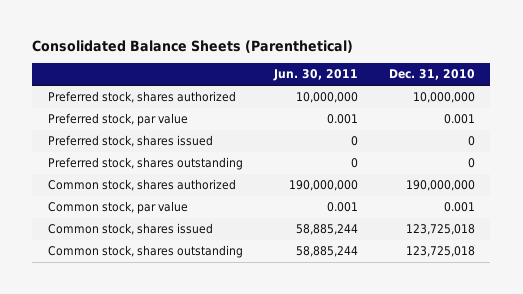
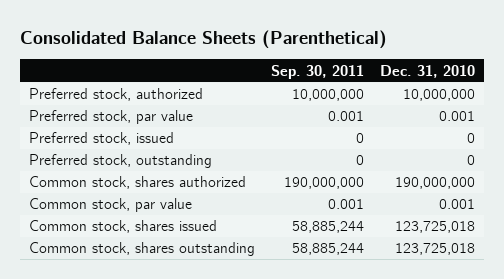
- | Jun. 30, 2011 | Dec. 31, 2010
+ | Sep. 30, 2011 | Dec. 31, 2010
- Preferred stock, shares authorized | 10,000,000 | 10,000,000
+ Preferred stock, authorized | 10,000,000 | 10,000,000
- Preferred stock, shares issued | 0 | 0
- Preferred stock, shares outstanding | 0 | 0
+ Preferred stock, issued | 0 | 0
+ Preferred stock, outstanding | 0 | 0

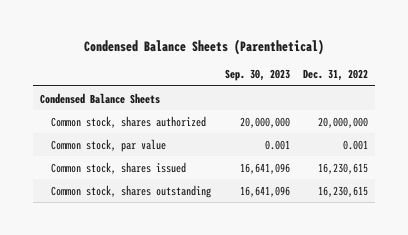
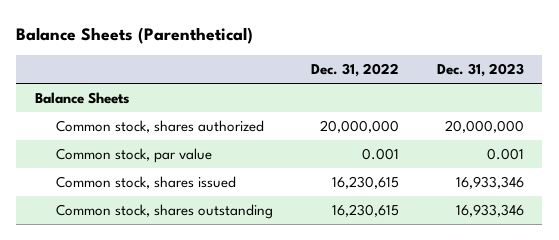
- Condensed Balance Sheets (Parenthetical)
+ Balance Sheets (Parenthetical)
- | Sep. 30, 2023 | Dec. 31, 2022
+ | Dec. 31, 2022 | Dec. 31, 2023
- Condensed Balance Sheets
+ Balance Sheets

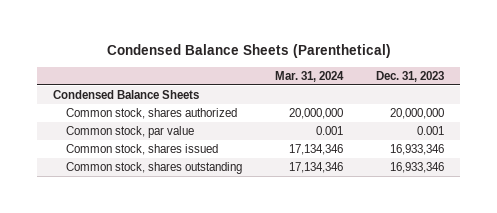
- Balance Sheets (Parenthetical)
+ Condensed Balance Sheets (Parenthetical)
- | Dec. 31, 2022 | Dec. 31, 2023
+ | Mar. 31, 2024 | Dec. 31, 2023
- Balance Sheets
+ Condensed Balance Sheets

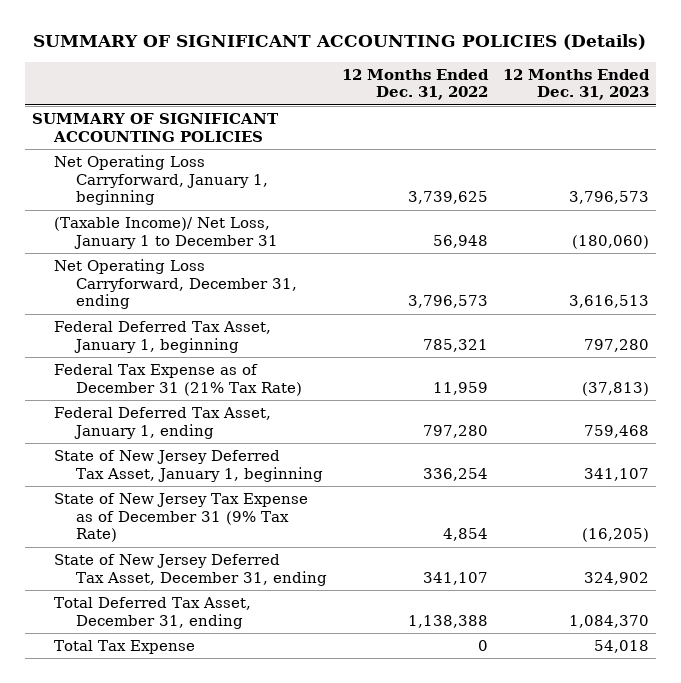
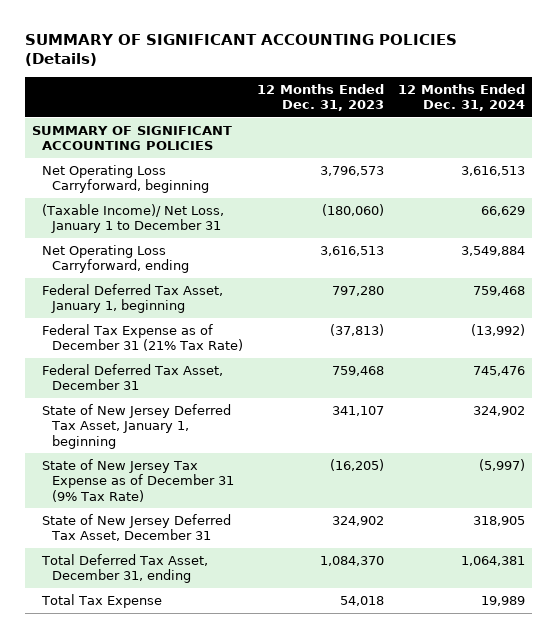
- | 12 Months Ended Dec. 31, 2022 | 12 Months Ended Dec. 31, 2023
+ | 12 Months Ended Dec. 31, 2023 | 12 Months Ended Dec. 31, 2024
- Net Operating Loss Carryforward, January 1, beginning | 3,739,625 | 3,796,573
+ Net Operating Loss Carryforward, beginning | 3,796,573 | 3,616,513
- Net Operating Loss Carryforward, December 31, ending | 3,796,573 | 3,616,513
+ Net Operating Loss Carryforward, ending | 3,616,513 | 3,549,884
- Federal Deferred Tax Asset, January 1, ending | 797,280 | 759,468
+ Federal Deferred Tax Asset, December 31 | 759,468 | 745,476
- State of New Jersey Deferred Tax Asset, December 31, ending | 341,107 | 324,902
+ State of New Jersey Deferred Tax Asset, December 31 | 324,902 | 318,905

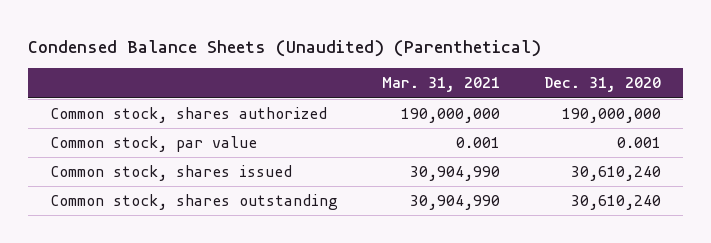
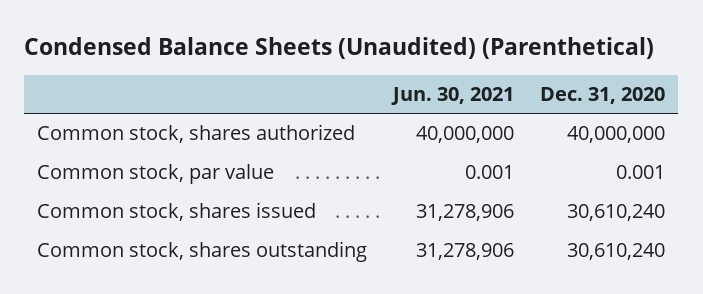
- | Mar. 31, 2021 | Dec. 31, 2020
+ | Jun. 30, 2021 | Dec. 31, 2020
- Common stock, shares authorized | 190,000,000 | 190,000,000
+ Common stock, shares authorized | 40,000,000 | 40,000,000

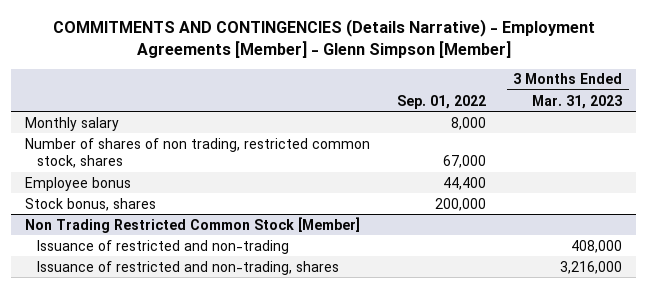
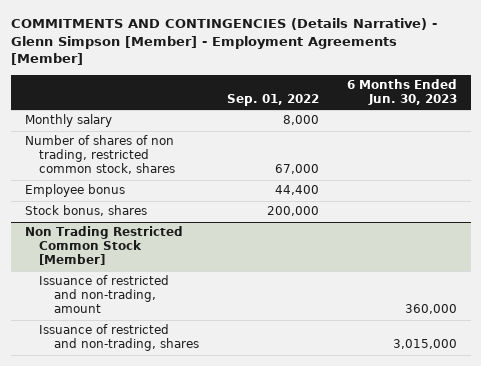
- COMMITMENTS AND CONTINGENCIES (Details Narrative) - Employment Agreements [Member] - Glenn Simpson [Member]
+ COMMITMENTS AND CONTINGENCIES (Details Narrative) - Glenn Simpson [Member] - Employment Agreements [Member]
- | Sep. 01, 2022 | 3 Months Ended Mar. 31, 2023
+ | Sep. 01, 2022 | 6 Months Ended Jun. 30, 2023
@ Non Trading Restricted Common Stock [Member]
- Issuance of restricted and non-trading | | 408,000
+ Issuance of restricted and non-trading, amount | | 360,000

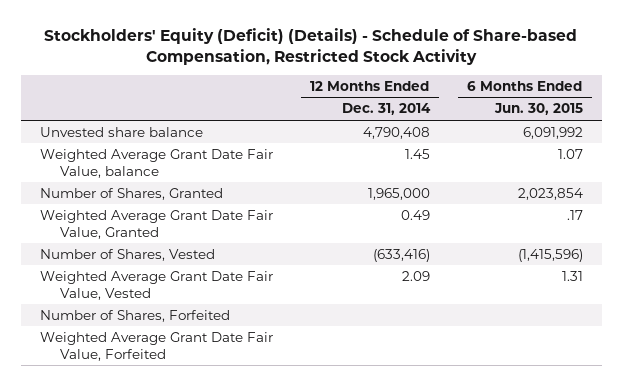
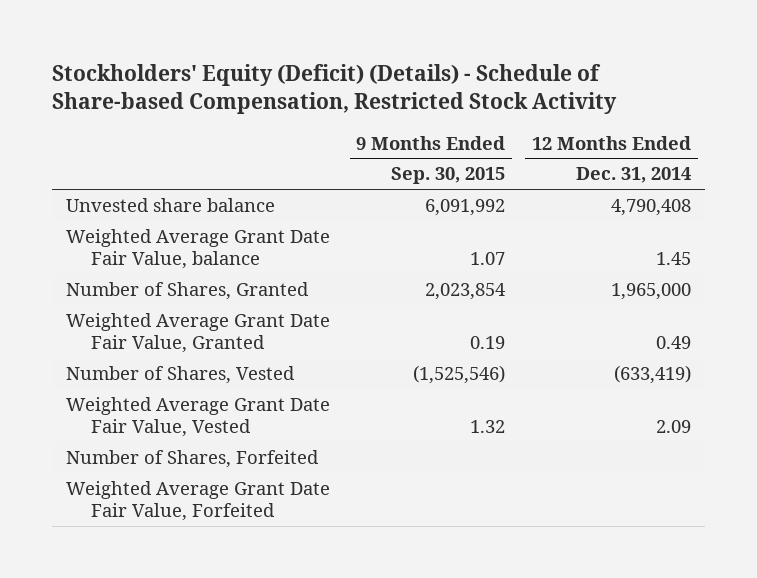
- | 12 Months Ended Dec. 31, 2014 | 6 Months Ended Jun. 30, 2015
+ | 9 Months Ended Sep. 30, 2015 | 12 Months Ended Dec. 31, 2014
- Number of Shares, Vested | (633,416) | (1,415,596)
+ Number of Shares, Vested | (1,525,546) | (633,419)

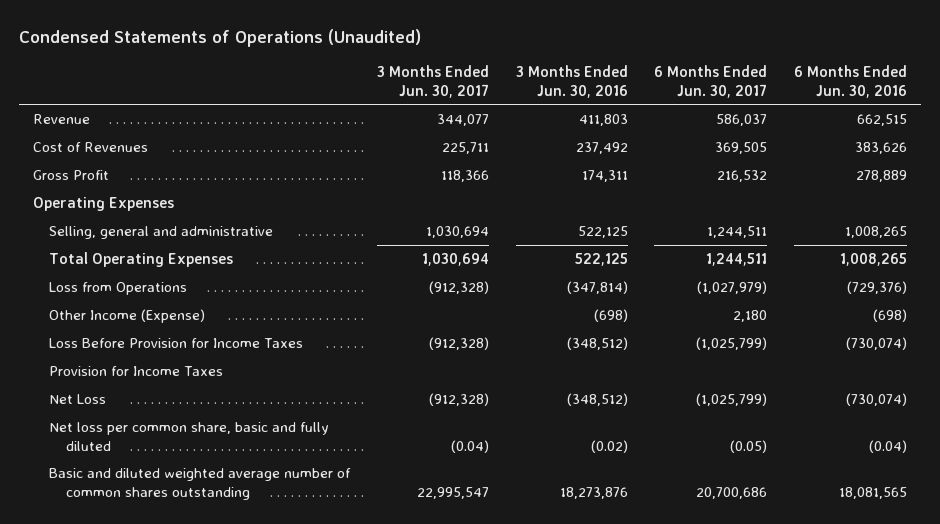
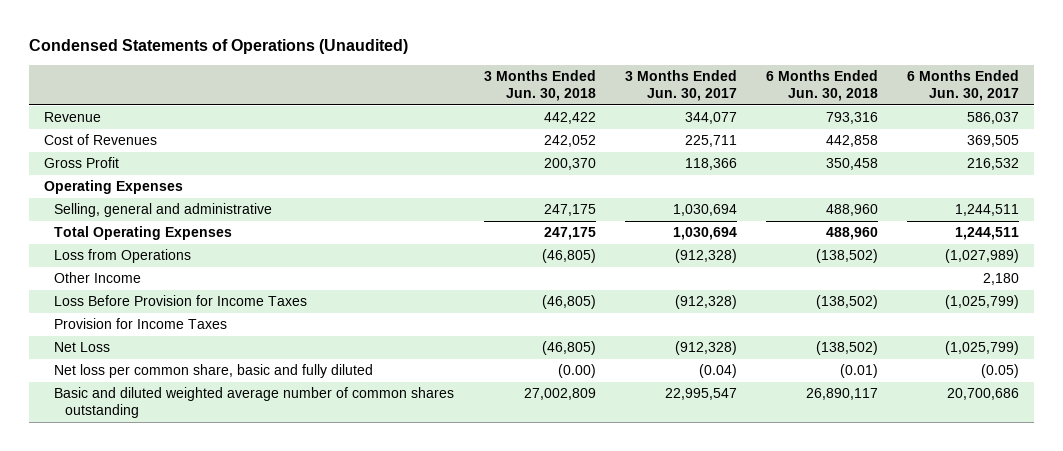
- | 3 Months Ended Jun. 30, 2017 | 3 Months Ended Jun. 30, 2016 | 6 Months Ended Jun. 30, 2017 | 6 Months Ended Jun. 30, 2016
+ | 3 Months Ended Jun. 30, 2018 | 3 Months Ended Jun. 30, 2017 | 6 Months Ended Jun. 30, 2018 | 6 Months Ended Jun. 30, 2017
- Loss from Operations | (912,328) | (347,814) | (1,027,979) | (729,376)
- Other Income (Expense) | | (698) | 2,180 | (698)
+ Loss from Operations | (46,805) | (912,328) | (138,502) | (1,027,989)
+ Other Income | | | | 2,180

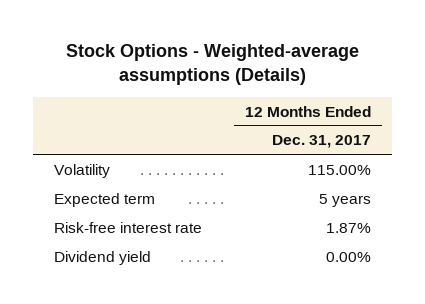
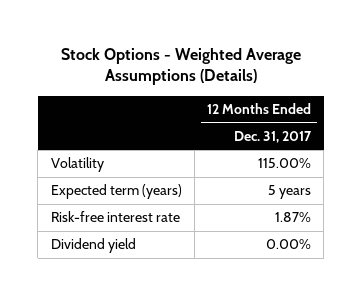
- Stock Options - Weighted-average assumptions (Details)
+ Stock Options - Weighted Average Assumptions (Details)
- Expected term | 5 years
+ Expected term (years) | 5 years

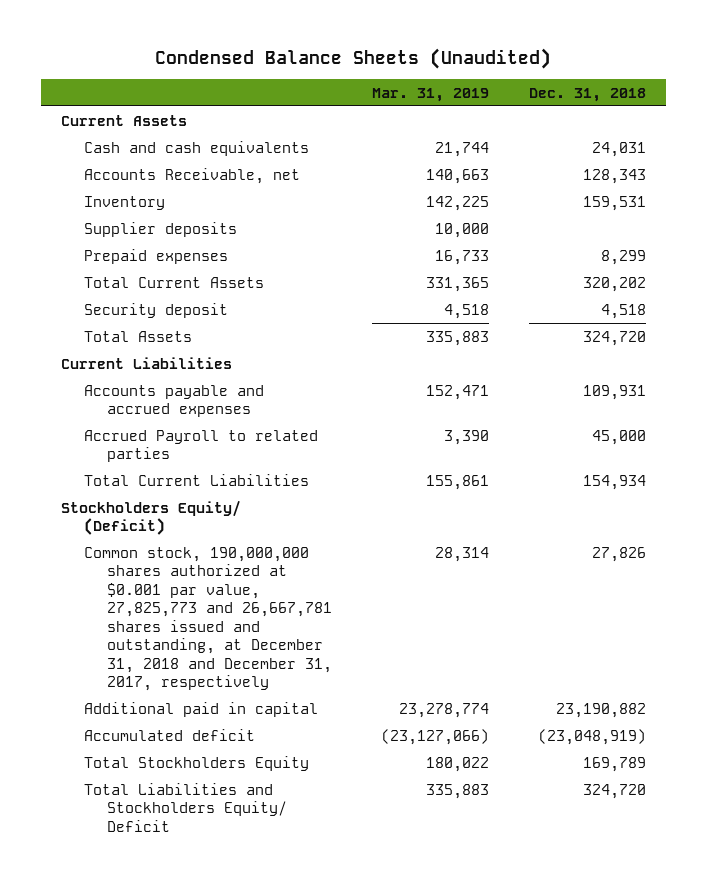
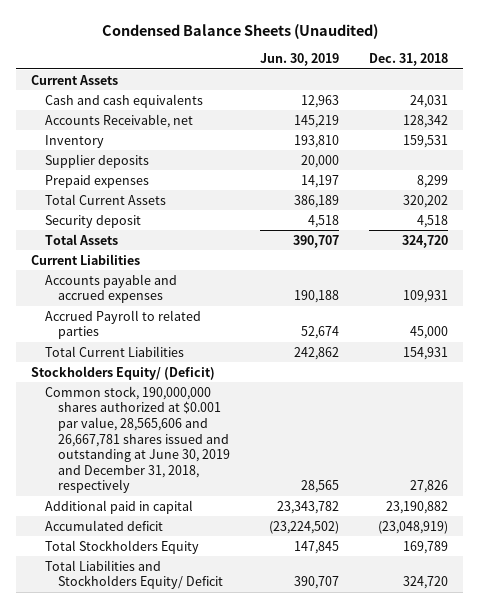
- | Mar. 31, 2019 | Dec. 31, 2018
+ | Jun. 30, 2019 | Dec. 31, 2018
- Accounts Receivable, net | 140,663 | 128,343
+ Accounts Receivable, net | 145,219 | 128,342
- Total Current Liabilities | 155,861 | 154,934
+ Total Current Liabilities | 242,862 | 154,931
- Common stock, 190,000,000 shares authorized at $0.001 par value, 27,825,773 and 26,667,781 shares issued and outstanding, at December 31, 2018 and December 31, 2017, respectively | 28,314 | 27,826
+ Common stock, 190,000,000 shares authorized at $0.001 par value, 28,565,606 and 26,667,781 shares issued and outstanding at June 30, 2019 and December 31, 2018, respectively | 28,565 | 27,826

